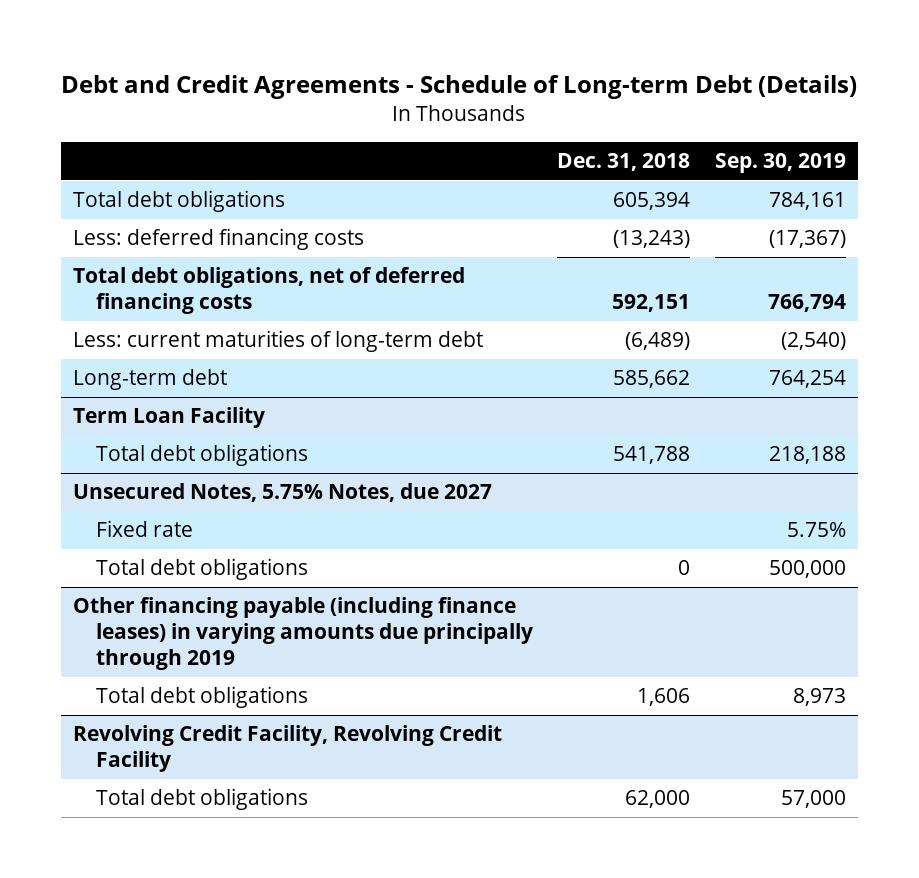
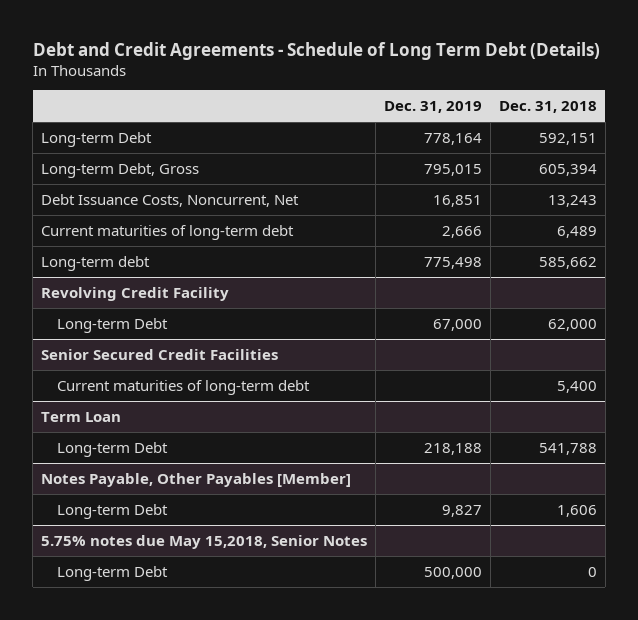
- Debt and Credit Agreements - Schedule of Long-term Debt (Details)
+ Debt and Credit Agreements - Schedule of Long Term Debt (Details)
- | Dec. 31, 2018 | Sep. 30, 2019
+ | Dec. 31, 2019 | Dec. 31, 2018
- Total debt obligations | 605,394 | 784,161
- Less: deferred financing costs | (13,243) | (17,367)
- Total debt obligations, net of deferred financing costs | 592,151 | 766,794
- Less: current maturities of long-term debt | (6,489) | (2,540)
+ Long-term Debt | 778,164 | 592,151
+ Long-term Debt, Gross | 795,015 | 605,394
+ Debt Issuance Costs, Noncurrent, Net | 16,851 | 13,243
+ Current maturities of long-term debt | 2,666 | 6,489
- Term Loan Facility
- Total debt obligations | 541,788 | 218,188
- Unsecured Notes, 5.75% Notes, due 2027
- Fixed rate | | 5.75%
- Total debt obligations | 0 | 500,000
- Other financing payable (including finance leases) in varying amounts due principally through 2019
- Total debt obligations | 1,606 | 8,973
- Revolving Credit Facility, Revolving Credit Facility
- Total debt obligations | 62,000 | 57,000
+ Revolving Credit Facility
+ Long-term Debt | 67,000 | 62,000
+ Senior Secured Credit Facilities
+ Current maturities of long-term debt | | 5,400
+ Term Loan
+ Long-term Debt | 218,188 | 541,788
+ Notes Payable, Other Payables [Member]
+ Long-term Debt | 9,827 | 1,606
+ 5.75% notes due May 15,2018, Senior Notes
+ Long-term Debt | 500,000 | 0

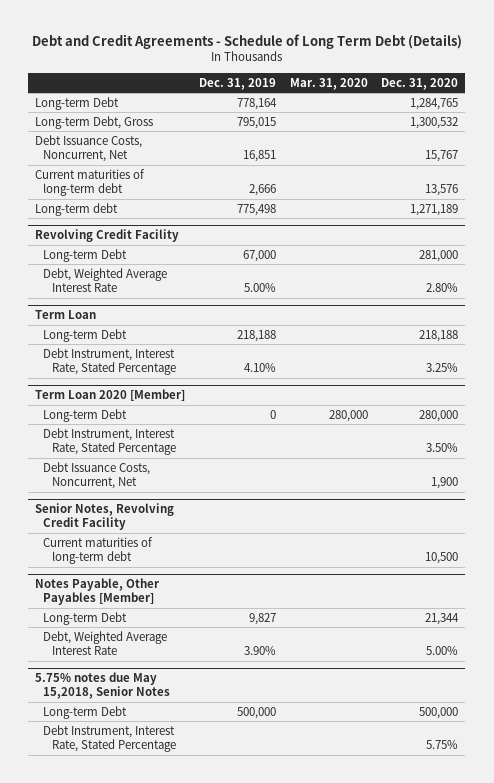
- | Dec. 31, 2019 | Dec. 31, 2018
+ | Dec. 31, 2019 | Mar. 31, 2020 | Dec. 31, 2020
- Senior Secured Credit Facilities
- Current maturities of long-term debt | | 5,400
@ Revolving Credit Facility
+ Debt, Weighted Average Interest Rate | 5.00% | | 2.80%
@ Term Loan
+ Debt Instrument, Interest Rate, Stated Percentage | 4.10% | | 3.25%
+ Term Loan 2020 [Member]
+ Long-term Debt | 0 | 280,000 | 280,000
+ Debt Instrument, Interest Rate, Stated Percentage | | | 3.50%
+ Debt Issuance Costs, Noncurrent, Net | | | 1,900
+ Senior Notes, Revolving Credit Facility
+ Current maturities of long-term debt | | | 10,500
@ Notes Payable, Other Payables [Member]
+ Debt, Weighted Average Interest Rate | 3.90% | | 5.00%
@ 5.75% notes due May 15,2018, Senior Notes
+ Debt Instrument, Interest Rate, Stated Percentage | | | 5.75%

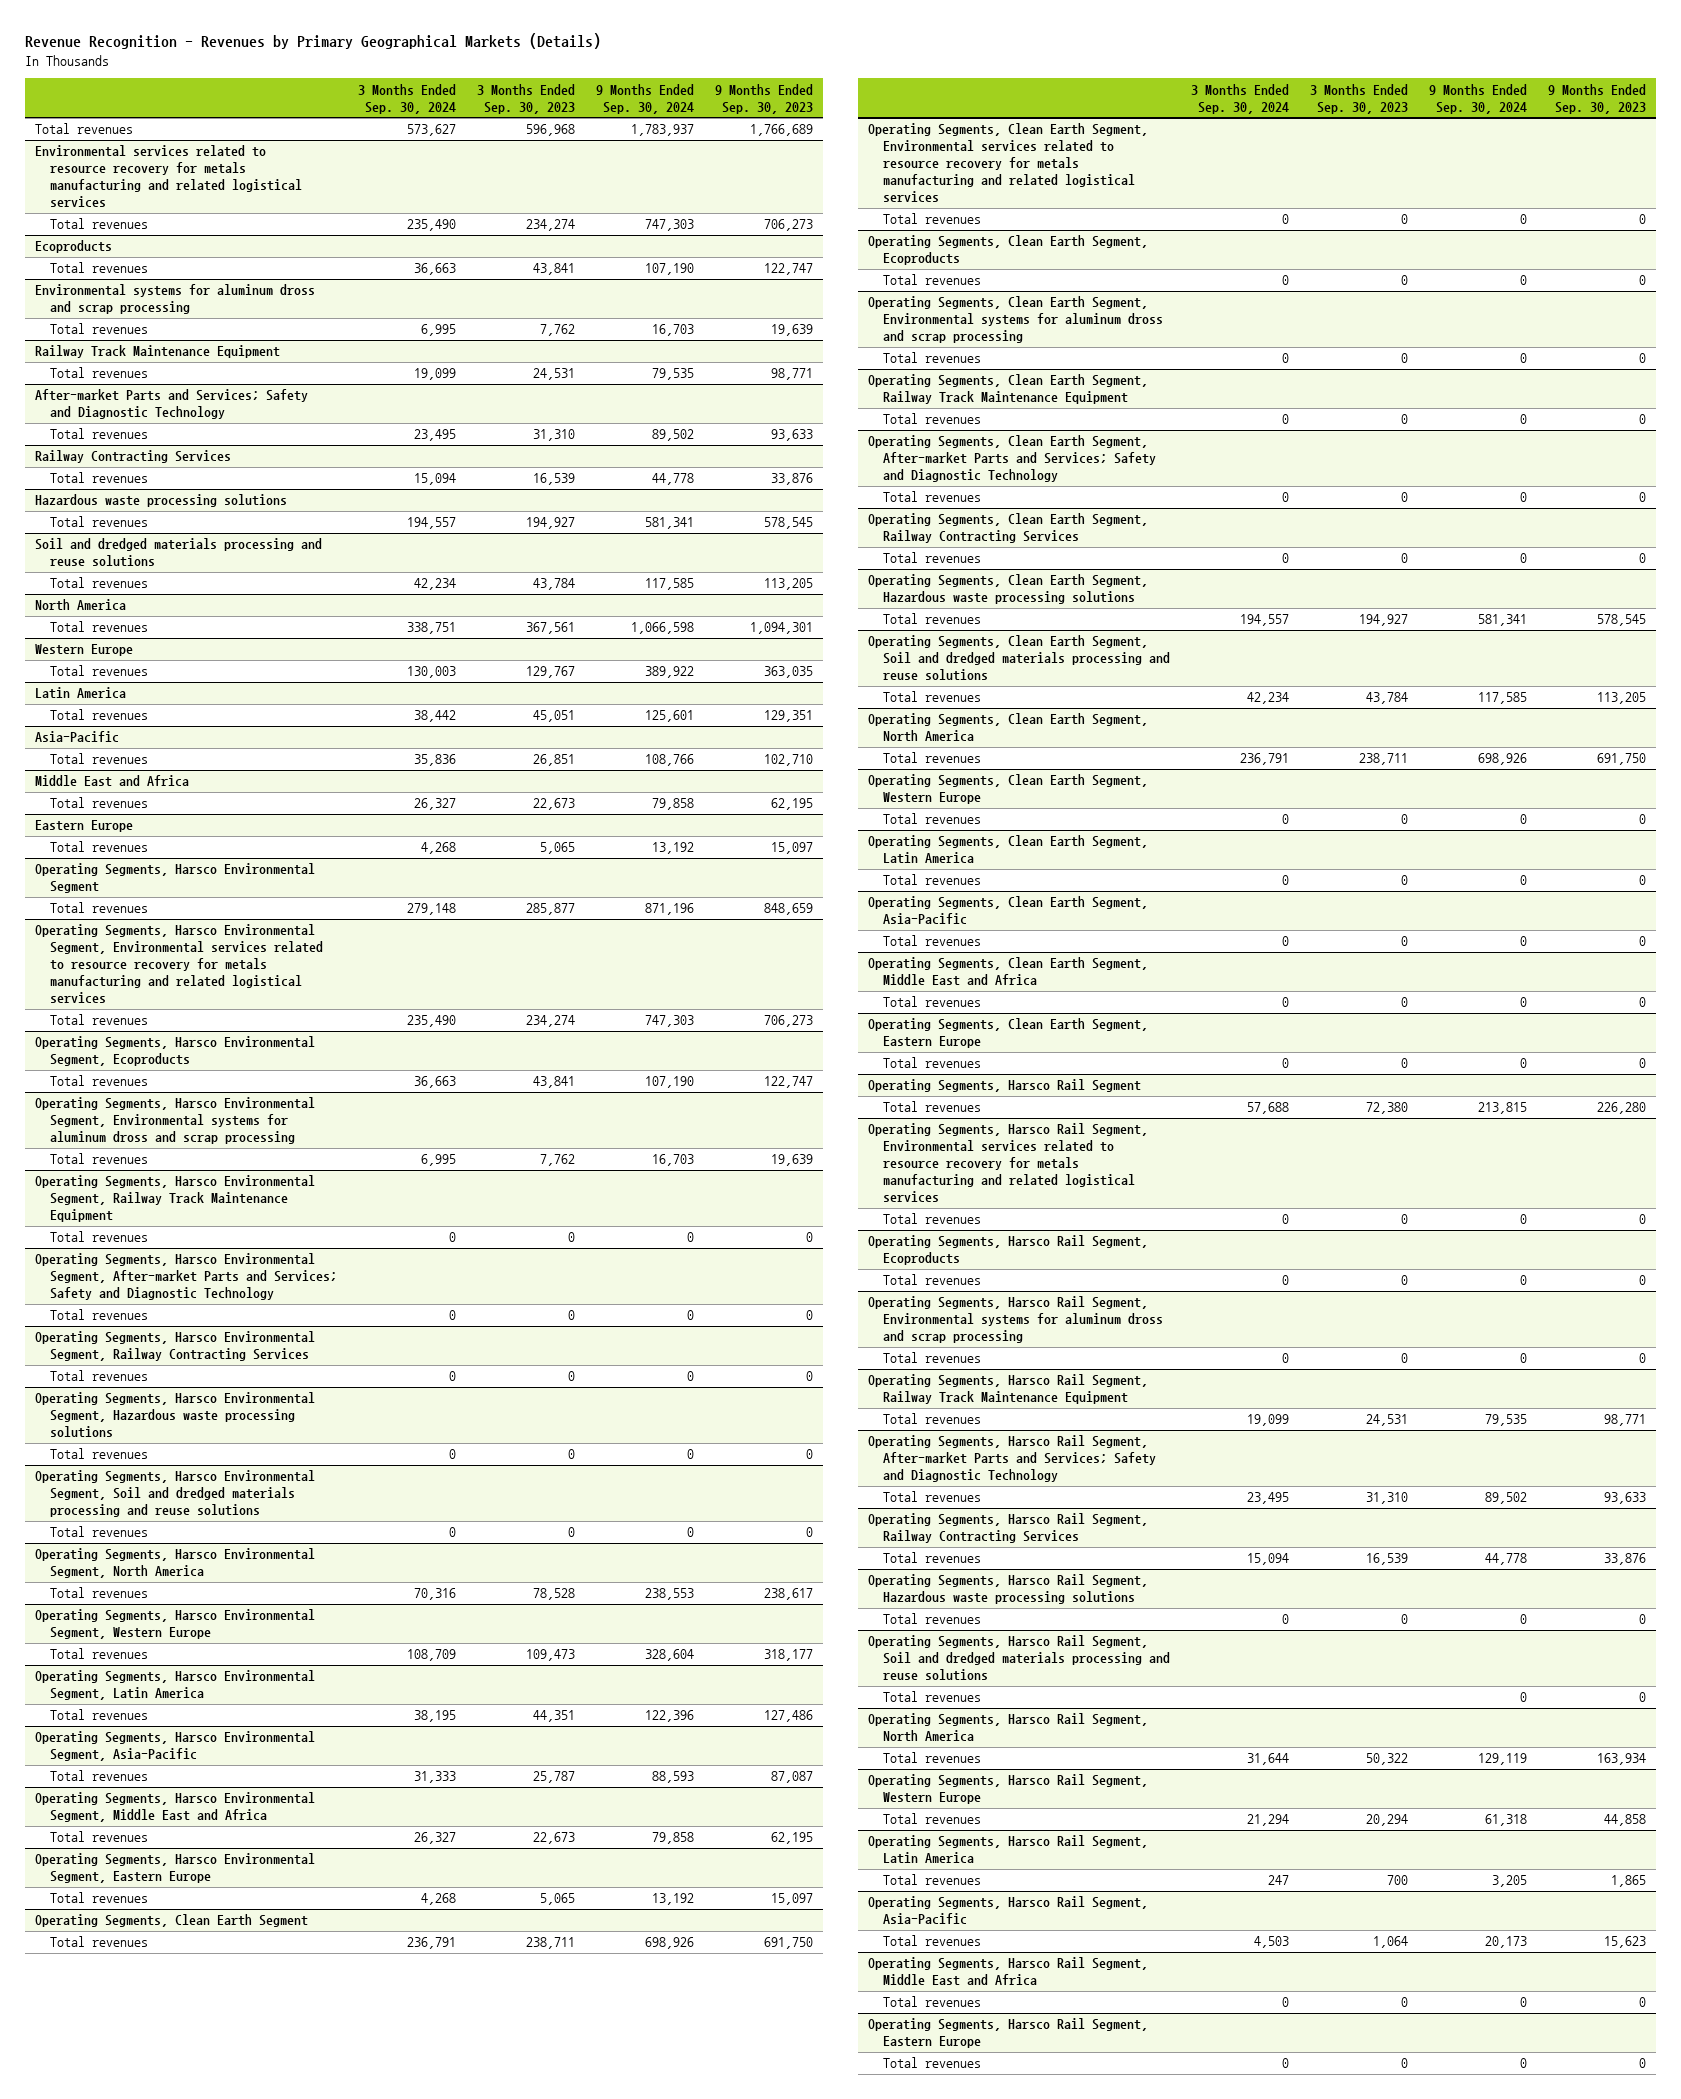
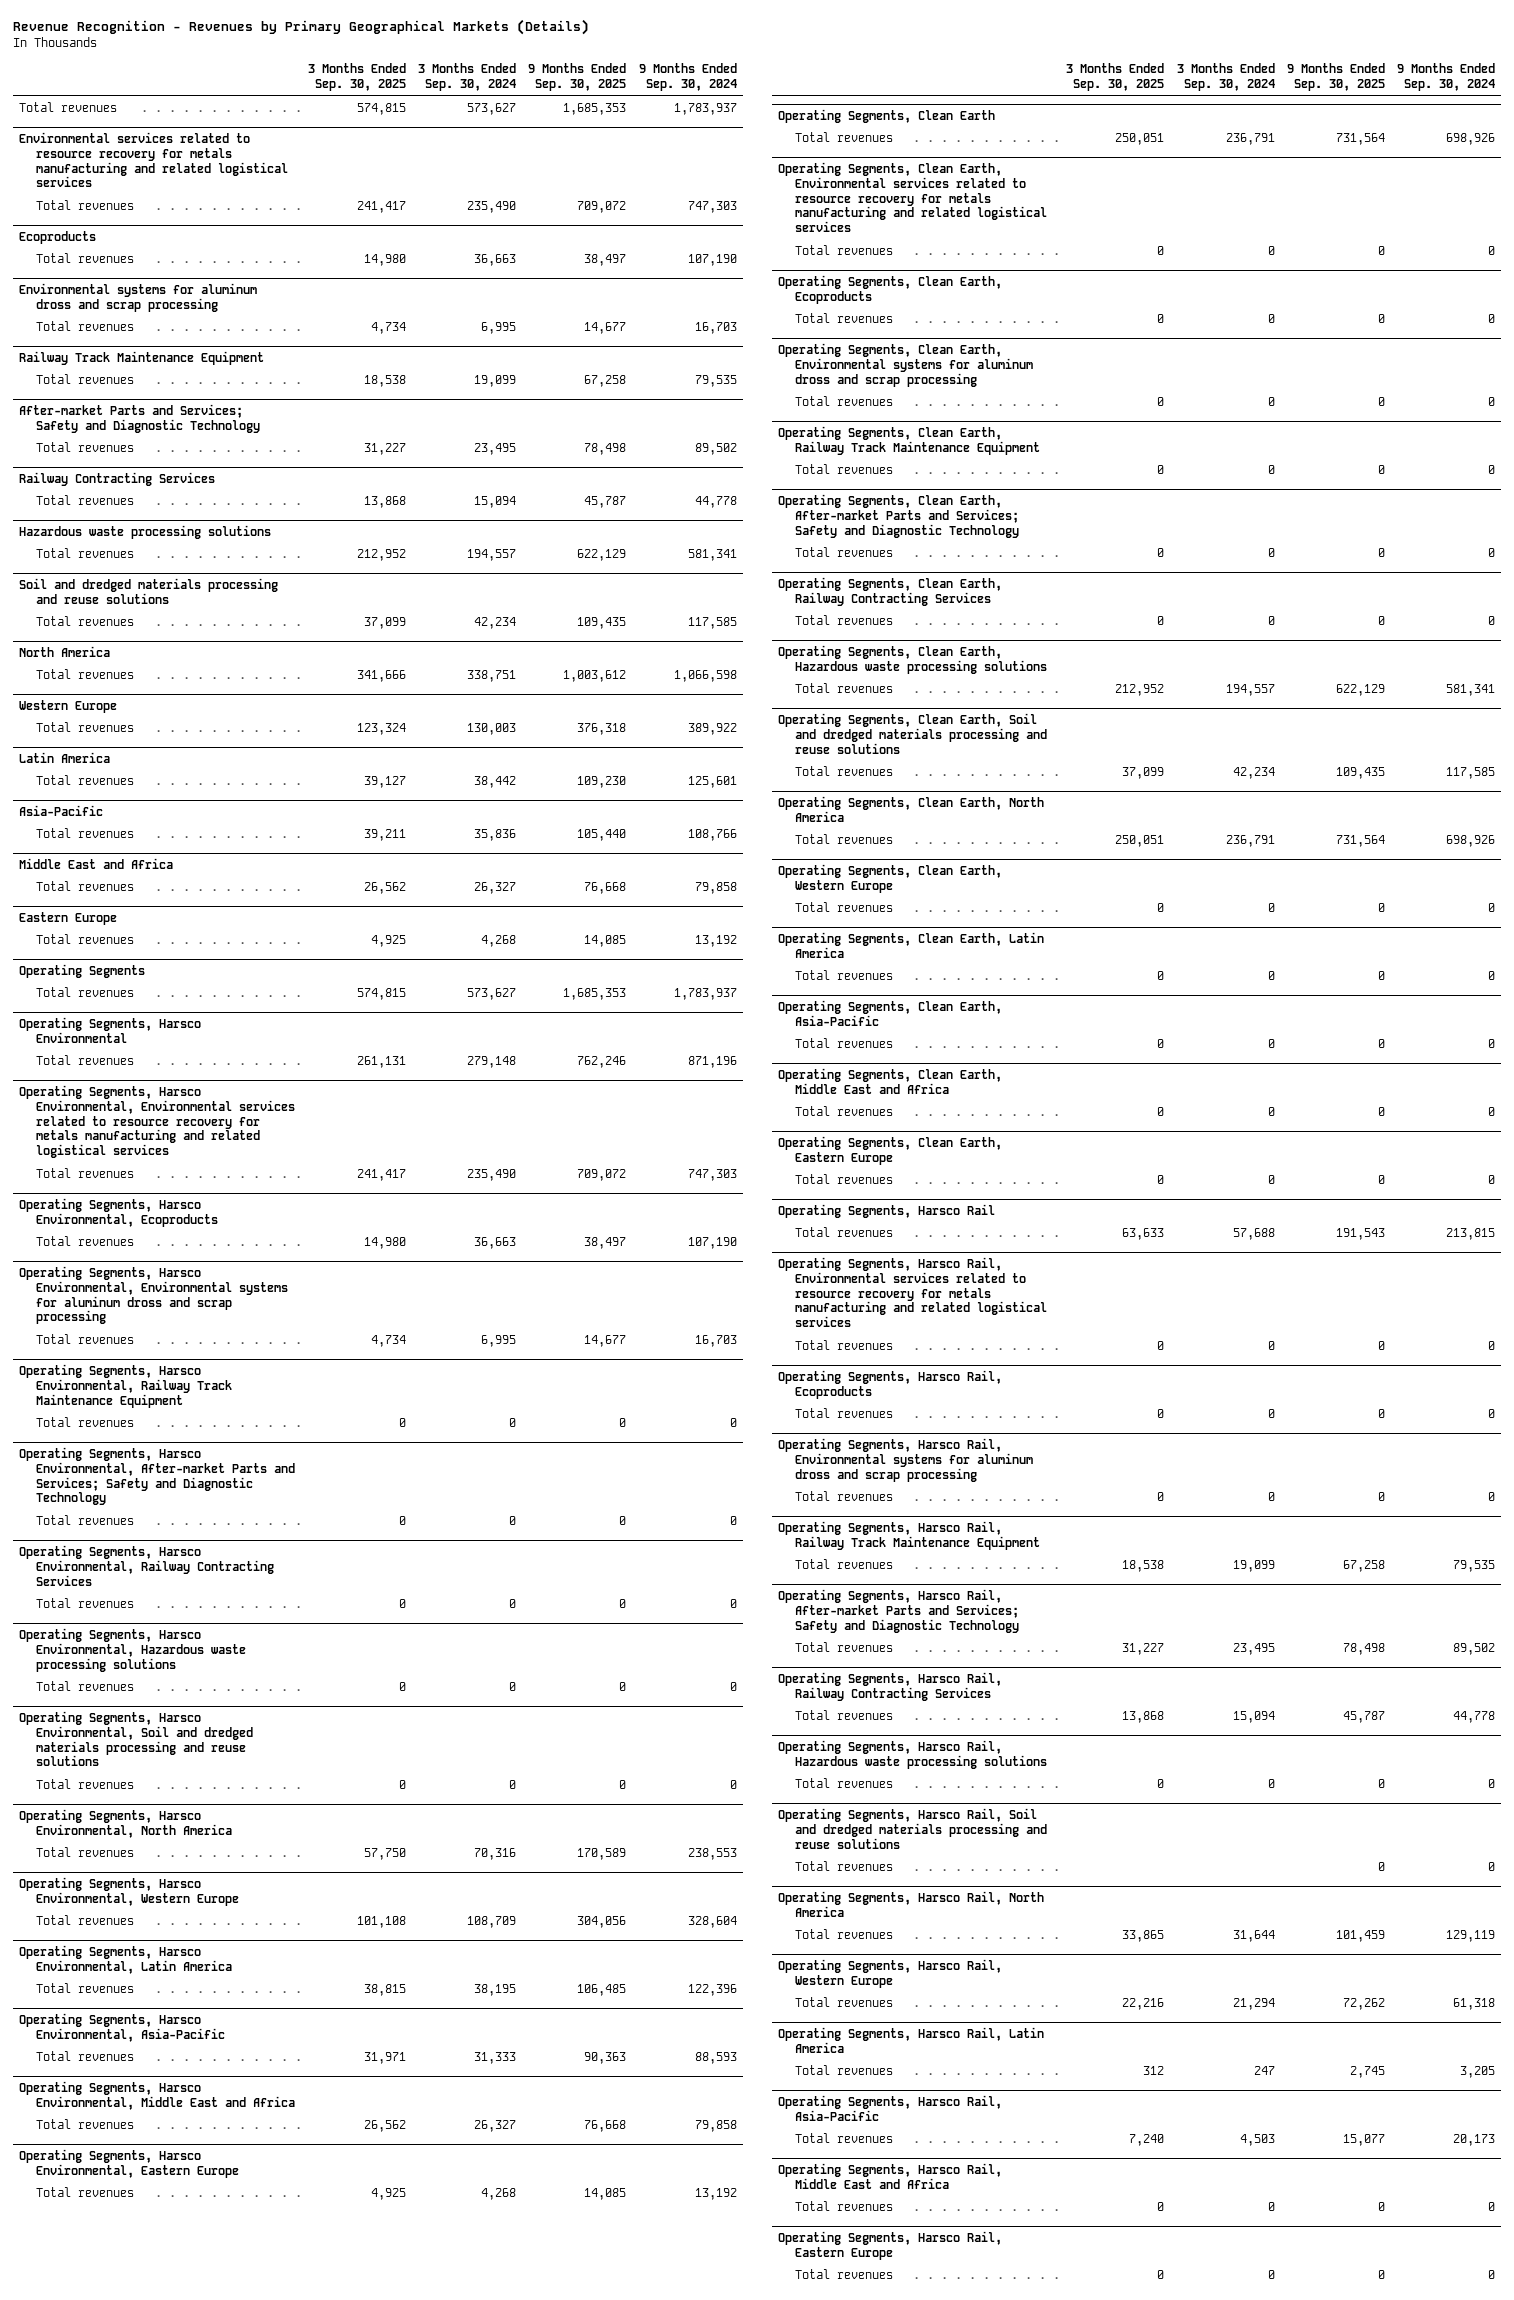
- | 3 Months Ended Sep. 30, 2024 | 3 Months Ended Sep. 30, 2023 | 9 Months Ended Sep. 30, 2024 | 9 Months Ended Sep. 30, 2023
+ | 3 Months Ended Sep. 30, 2025 | 3 Months Ended Sep. 30, 2024 | 9 Months Ended Sep. 30, 2025 | 9 Months Ended Sep. 30, 2024
- Operating Segments, Harsco Environmental Segment
+ Operating Segments
+ Total revenues | 574,815 | 573,627 | 1,685,353 | 1,783,937
+ Operating Segments, Harsco Environmental
- Operating Segments, Harsco Environmental Segment, Environmental services related to resource recovery for metals manufacturing and related logistical services
+ Operating Segments, Harsco Environmental, Environmental services related to resource recovery for metals manufacturing and related logistical services
- Operating Segments, Harsco Environmental Segment, Ecoproducts
+ Operating Segments, Harsco Environmental, Ecoproducts
- Operating Segments, Harsco Environmental Segment, Environmental systems for aluminum dross and scrap processing
+ Operating Segments, Harsco Environmental, Environmental systems for aluminum dross and scrap processing
- Operating Segments, Harsco Environmental Segment, Railway Track Maintenance Equipment
+ Operating Segments, Harsco Environmental, Railway Track Maintenance Equipment
- Operating Segments, Harsco Environmental Segment, After-market Parts and Services; Safety and Diagnostic Technology
+ Operating Segments, Harsco Environmental, After-market Parts and Services; Safety and Diagnostic Technology
- Operating Segments, Harsco Environmental Segment, Railway Contracting Services
+ Operating Segments, Harsco Environmental, Railway Contracting Services
- Operating Segments, Harsco Environmental Segment, Hazardous waste processing solutions
+ Operating Segments, Harsco Environmental, Hazardous waste processing solutions
- Operating Segments, Harsco Environmental Segment, Soil and dredged materials processing and reuse solutions
+ Operating Segments, Harsco Environmental, Soil and dredged materials processing and reuse solutions
- Operating Segments, Harsco Environmental Segment, North America
+ Operating Segments, Harsco Environmental, North America
- Operating Segments, Harsco Environmental Segment, Western Europe
+ Operating Segments, Harsco Environmental, Western Europe
- Operating Segments, Harsco Environmental Segment, Latin America
+ Operating Segments, Harsco Environmental, Latin America
- Operating Segments, Harsco Environmental Segment, Asia-Pacific
+ Operating Segments, Harsco Environmental, Asia-Pacific
- Operating Segments, Harsco Environmental Segment, Middle East and Africa
+ Operating Segments, Harsco Environmental, Middle East and Africa
- Operating Segments, Harsco Environmental Segment, Eastern Europe
+ Operating Segments, Harsco Environmental, Eastern Europe
- Operating Segments, Clean Earth Segment
+ Operating Segments, Clean Earth
- Operating Segments, Clean Earth Segment, Environmental services related to resource recovery for metals manufacturing and related logistical services
+ Operating Segments, Clean Earth, Environmental services related to resource recovery for metals manufacturing and related logistical services
- Operating Segments, Clean Earth Segment, Ecoproducts
+ Operating Segments, Clean Earth, Ecoproducts
- Operating Segments, Clean Earth Segment, Environmental systems for aluminum dross and scrap processing
+ Operating Segments, Clean Earth, Environmental systems for aluminum dross and scrap processing
- Operating Segments, Clean Earth Segment, Railway Track Maintenance Equipment
+ Operating Segments, Clean Earth, Railway Track Maintenance Equipment
- Operating Segments, Clean Earth Segment, After-market Parts and Services; Safety and Diagnostic Technology
+ Operating Segments, Clean Earth, After-market Parts and Services; Safety and Diagnostic Technology
- Operating Segments, Clean Earth Segment, Railway Contracting Services
+ Operating Segments, Clean Earth, Railway Contracting Services
- Operating Segments, Clean Earth Segment, Hazardous waste processing solutions
+ Operating Segments, Clean Earth, Hazardous waste processing solutions
- Operating Segments, Clean Earth Segment, Soil and dredged materials processing and reuse solutions
+ Operating Segments, Clean Earth, Soil and dredged materials processing and reuse solutions
- Operating Segments, Clean Earth Segment, North America
+ Operating Segments, Clean Earth, North America
- Operating Segments, Clean Earth Segment, Western Europe
+ Operating Segments, Clean Earth, Western Europe
- Operating Segments, Clean Earth Segment, Latin America
+ Operating Segments, Clean Earth, Latin America
- Operating Segments, Clean Earth Segment, Asia-Pacific
+ Operating Segments, Clean Earth, Asia-Pacific
- Operating Segments, Clean Earth Segment, Middle East and Africa
+ Operating Segments, Clean Earth, Middle East and Africa
- Operating Segments, Clean Earth Segment, Eastern Europe
+ Operating Segments, Clean Earth, Eastern Europe
- Operating Segments, Harsco Rail Segment
+ Operating Segments, Harsco Rail
- Operating Segments, Harsco Rail Segment, Environmental services related to resource recovery for metals manufacturing and related logistical services
+ Operating Segments, Harsco Rail, Environmental services related to resource recovery for metals manufacturing and related logistical services
- Operating Segments, Harsco Rail Segment, Ecoproducts
+ Operating Segments, Harsco Rail, Ecoproducts
- Operating Segments, Harsco Rail Segment, Environmental systems for aluminum dross and scrap processing
+ Operating Segments, Harsco Rail, Environmental systems for aluminum dross and scrap processing
- Operating Segments, Harsco Rail Segment, Railway Track Maintenance Equipment
+ Operating Segments, Harsco Rail, Railway Track Maintenance Equipment
- Operating Segments, Harsco Rail Segment, After-market Parts and Services; Safety and Diagnostic Technology
+ Operating Segments, Harsco Rail, After-market Parts and Services; Safety and Diagnostic Technology
- Operating Segments, Harsco Rail Segment, Railway Contracting Services
+ Operating Segments, Harsco Rail, Railway Contracting Services
- Operating Segments, Harsco Rail Segment, Hazardous waste processing solutions
+ Operating Segments, Harsco Rail, Hazardous waste processing solutions
- Operating Segments, Harsco Rail Segment, Soil and dredged materials processing and reuse solutions
+ Operating Segments, Harsco Rail, Soil and dredged materials processing and reuse solutions
- Operating Segments, Harsco Rail Segment, North America
+ Operating Segments, Harsco Rail, North America
- Operating Segments, Harsco Rail Segment, Western Europe
+ Operating Segments, Harsco Rail, Western Europe
- Operating Segments, Harsco Rail Segment, Latin America
+ Operating Segments, Harsco Rail, Latin America
- Operating Segments, Harsco Rail Segment, Asia-Pacific
+ Operating Segments, Harsco Rail, Asia-Pacific
- Operating Segments, Harsco Rail Segment, Middle East and Africa
+ Operating Segments, Harsco Rail, Middle East and Africa
- Operating Segments, Harsco Rail Segment, Eastern Europe
+ Operating Segments, Harsco Rail, Eastern Europe

